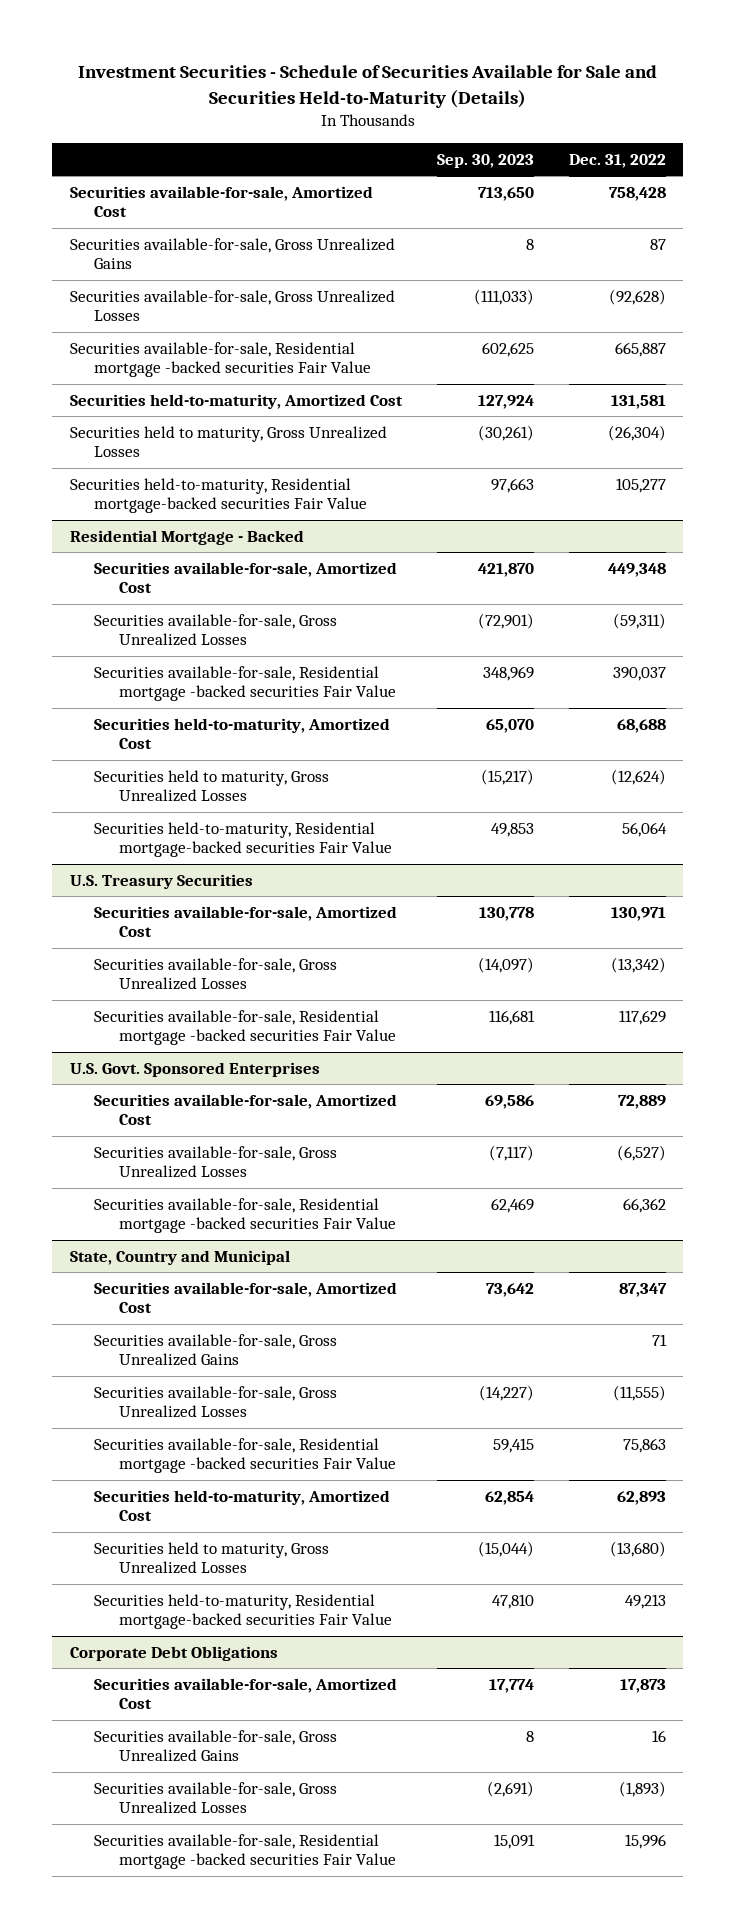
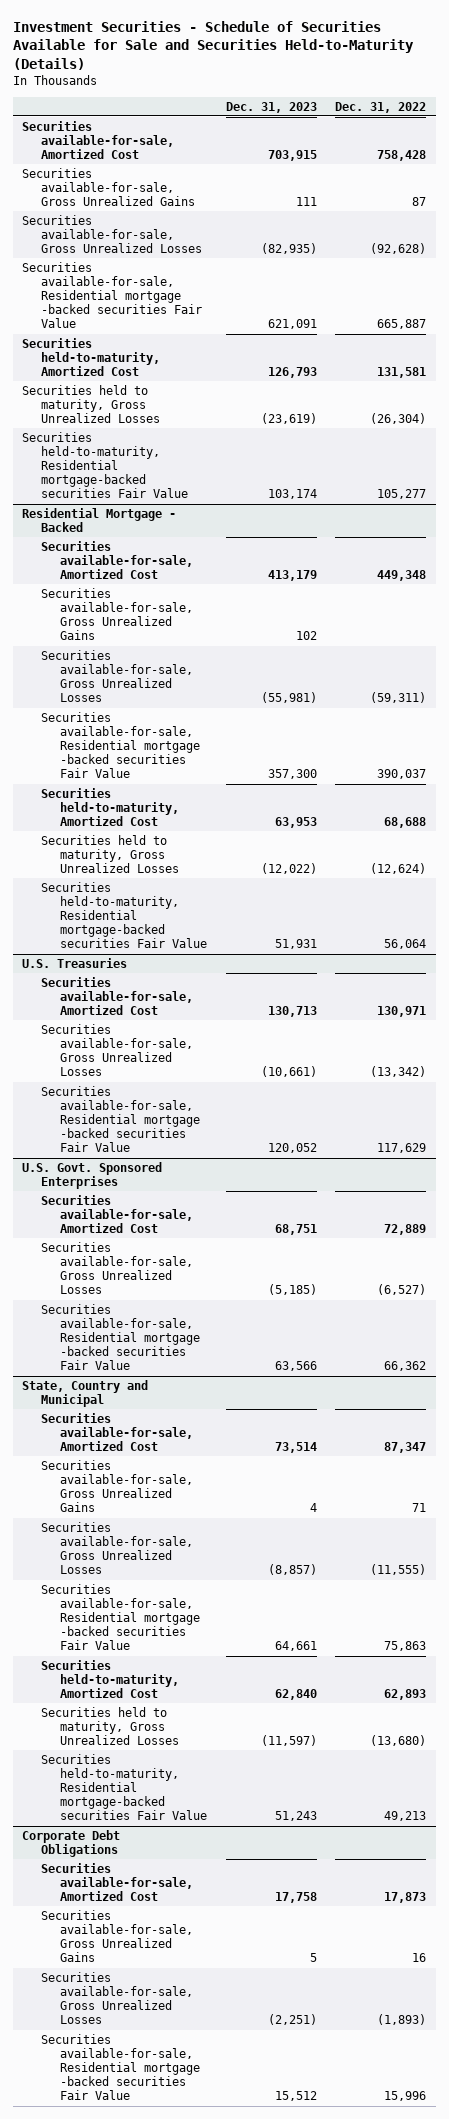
- | Sep. 30, 2023 | Dec. 31, 2022
+ | Dec. 31, 2023 | Dec. 31, 2022
@ Residential Mortgage - Backed
+ Securities available-for-sale, Gross Unrealized Gains | 102 |
- U.S. Treasury Securities
+ U.S. Treasuries

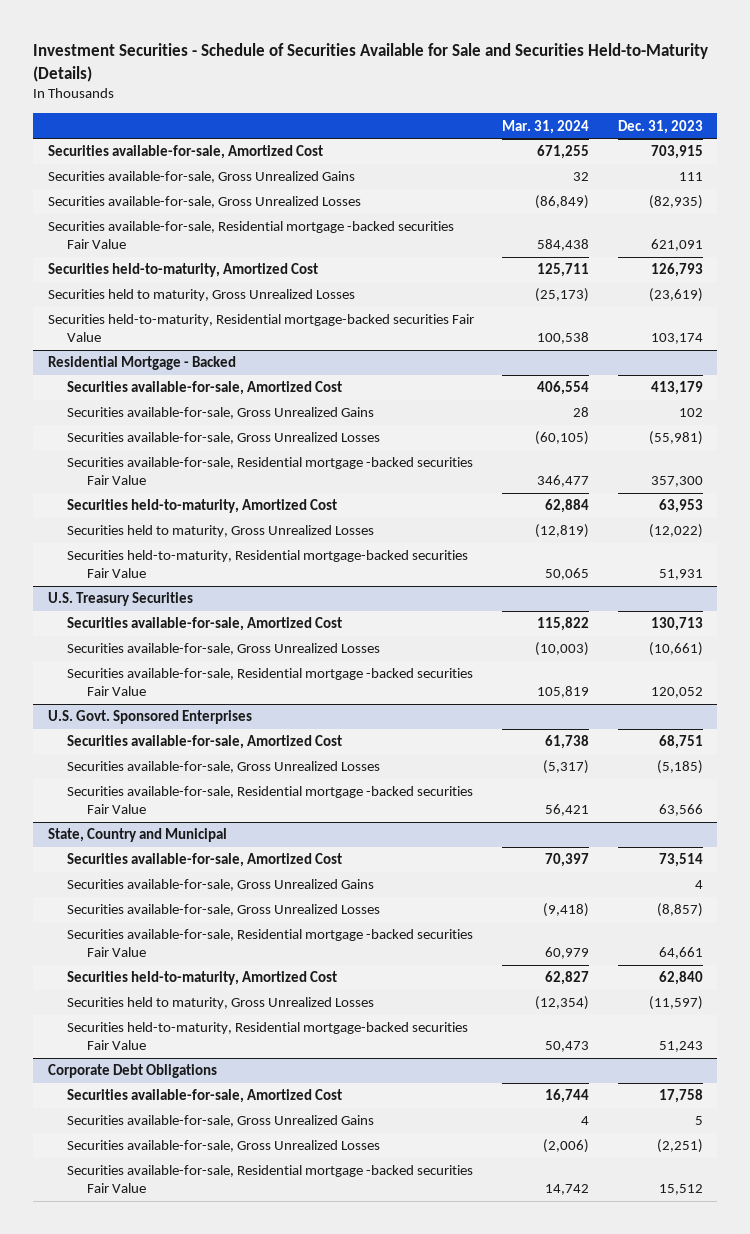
- | Dec. 31, 2023 | Dec. 31, 2022
+ | Mar. 31, 2024 | Dec. 31, 2023
- U.S. Treasuries
+ U.S. Treasury Securities

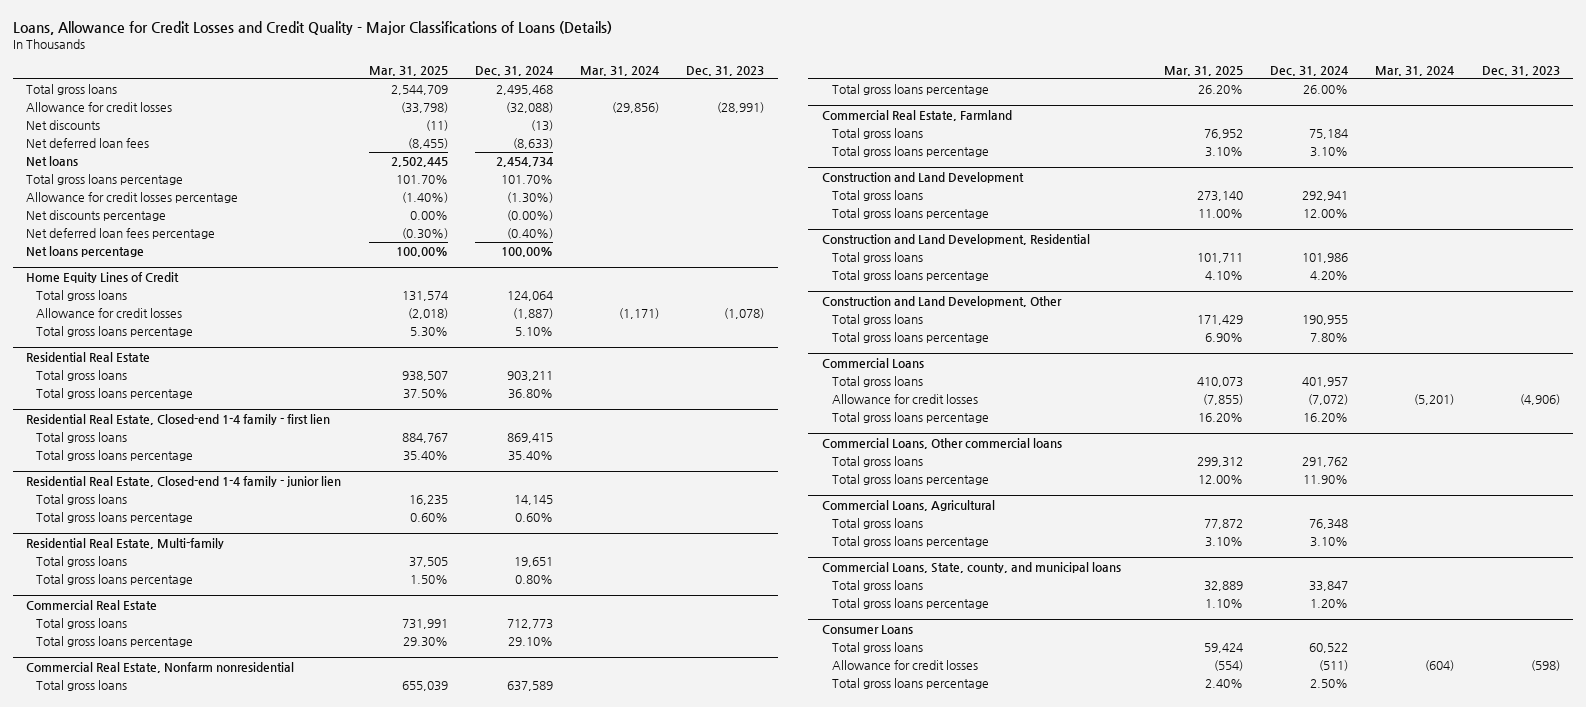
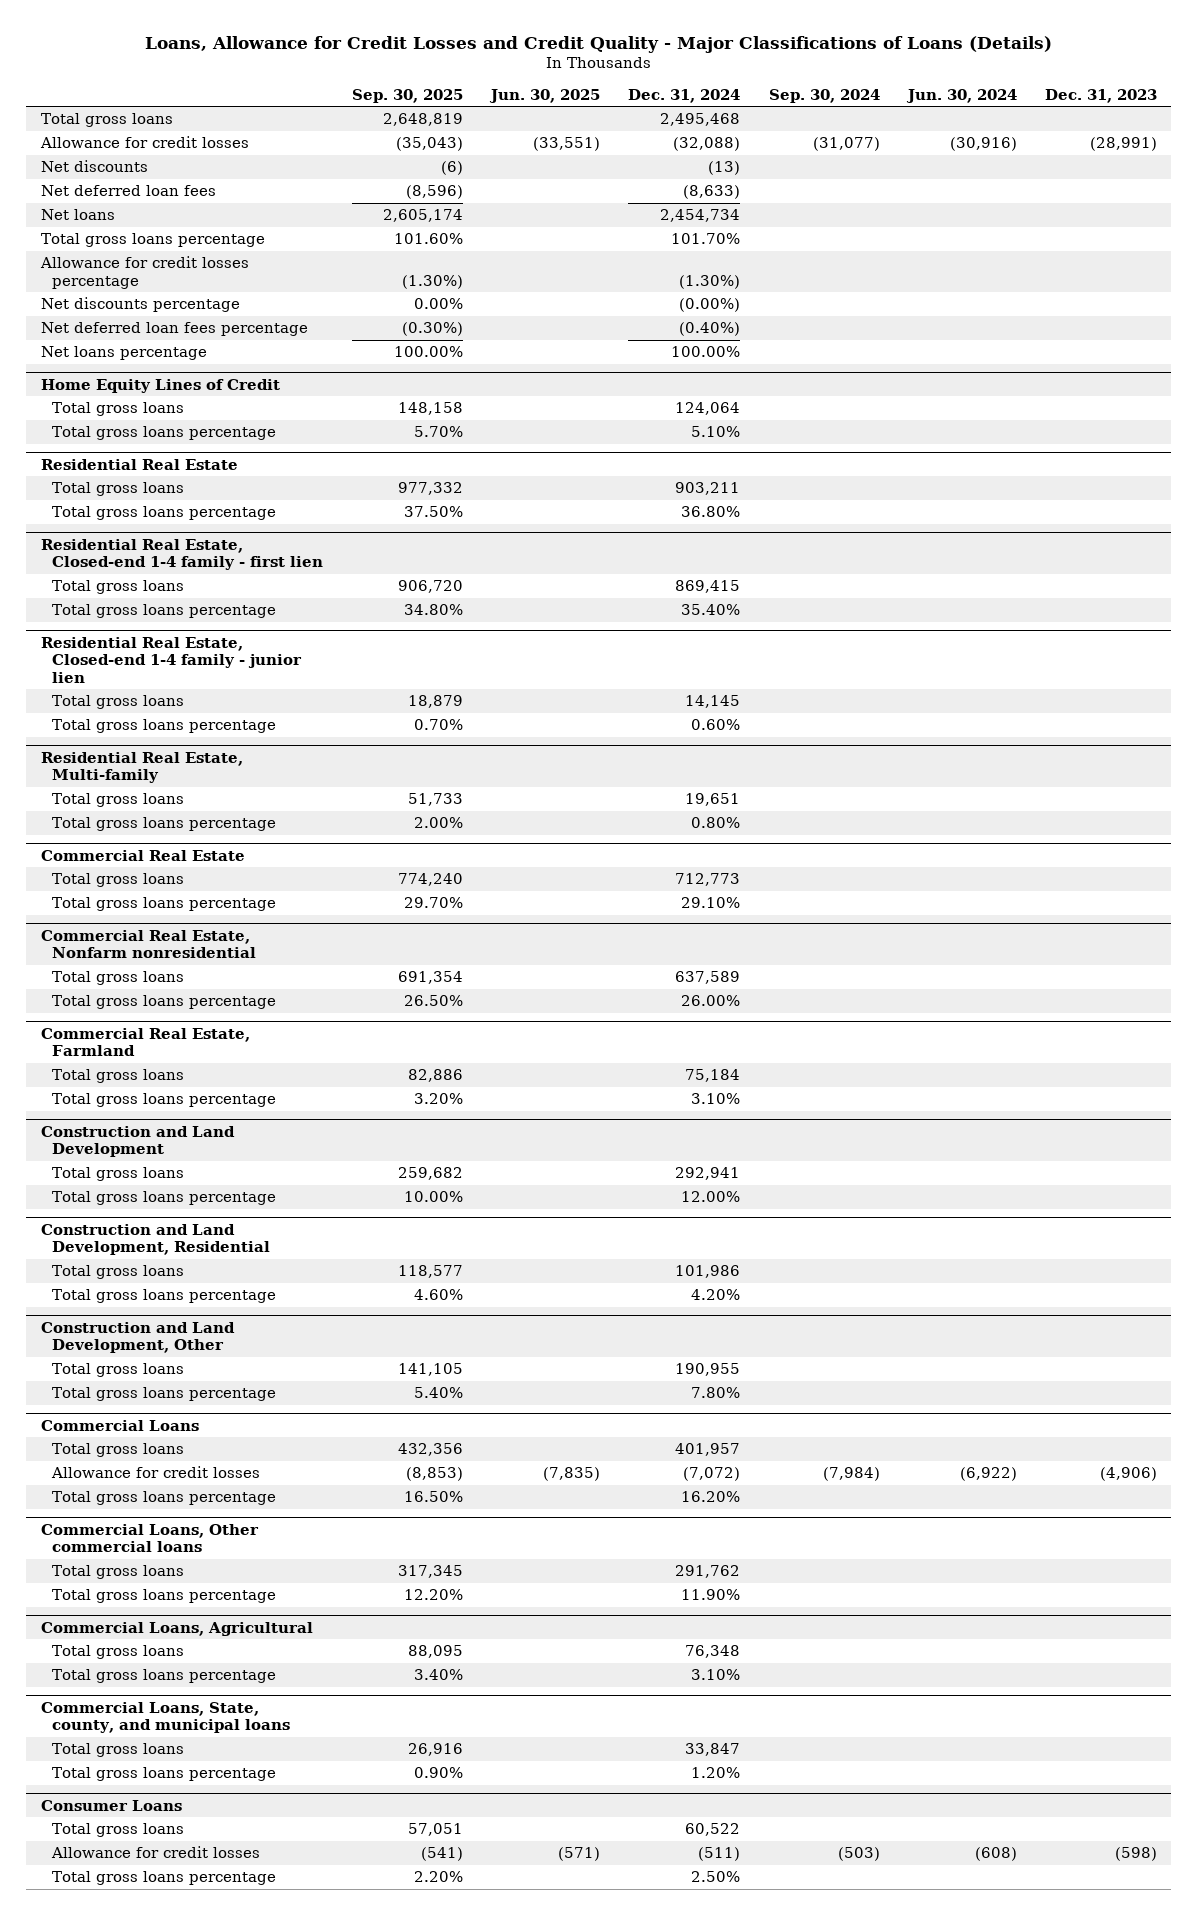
- | Mar. 31, 2025 | Dec. 31, 2024 | Mar. 31, 2024 | Dec. 31, 2023
+ | Sep. 30, 2025 | Jun. 30, 2025 | Dec. 31, 2024 | Sep. 30, 2024 | Jun. 30, 2024 | Dec. 31, 2023
@ Home Equity Lines of Credit
- Allowance for credit losses | (2,018) | (1,887) | (1,171) | (1,078)

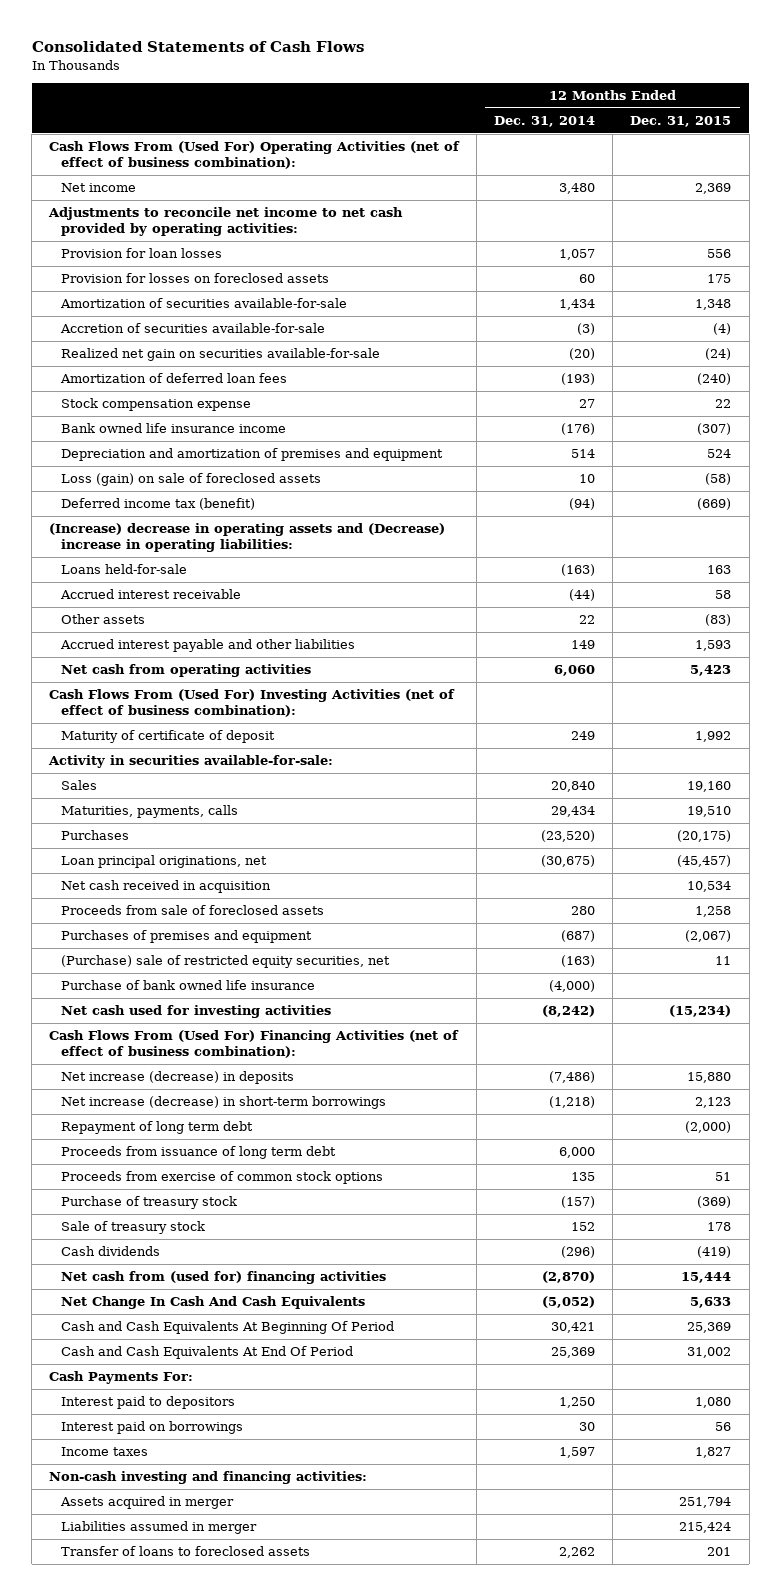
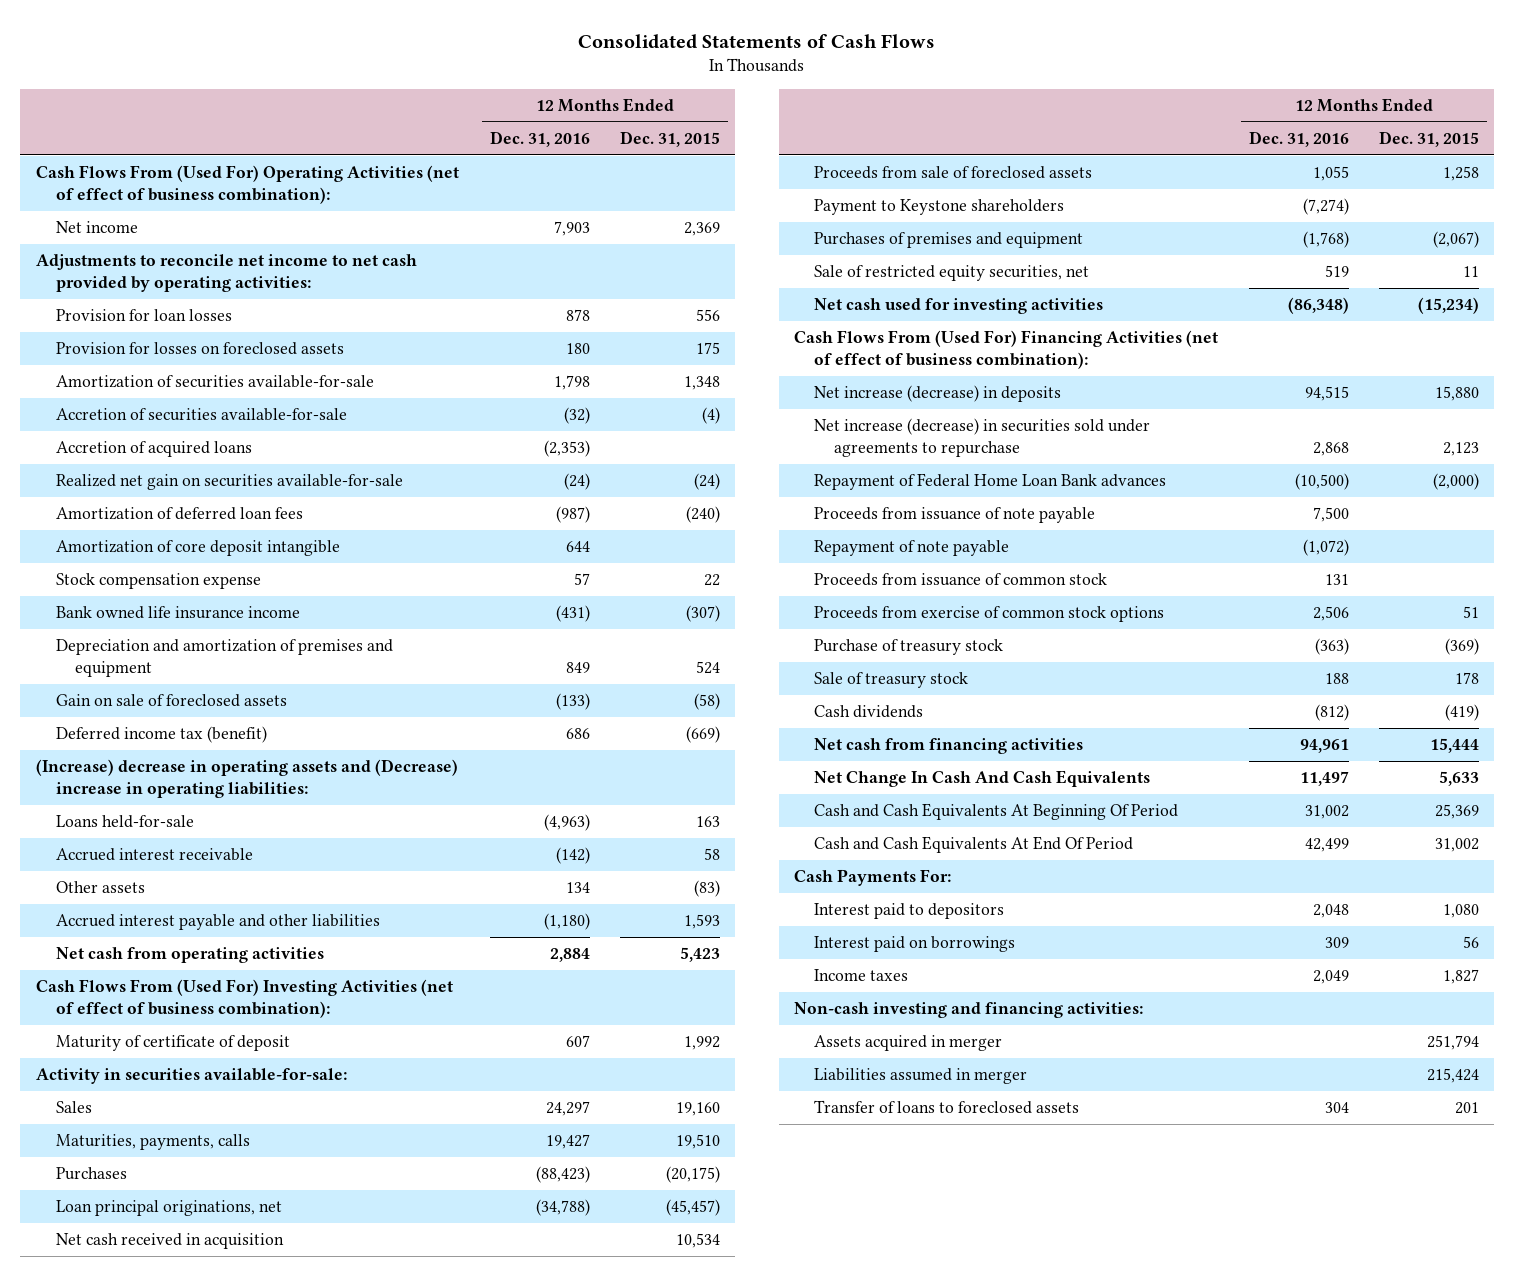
- | 12 Months Ended Dec. 31, 2014 | 12 Months Ended Dec. 31, 2015
+ | 12 Months Ended Dec. 31, 2016 | 12 Months Ended Dec. 31, 2015
+ Accretion of acquired loans | (2,353) |
+ Amortization of core deposit intangible | 644 |
- Loss (gain) on sale of foreclosed assets | 10 | (58)
+ Gain on sale of foreclosed assets | (133) | (58)
+ Payment to Keystone shareholders | (7,274) |
- (Purchase) sale of restricted equity securities, net | (163) | 11
- Purchase of bank owned life insurance | (4,000) |
+ Sale of restricted equity securities, net | 519 | 11
- Net increase (decrease) in short-term borrowings | (1,218) | 2,123
- Repayment of long term debt | | (2,000)
- Proceeds from issuance of long term debt | 6,000 |
+ Net increase (decrease) in securities sold under agreements to repurchase | 2,868 | 2,123
+ Repayment of Federal Home Loan Bank advances | (10,500) | (2,000)
+ Proceeds from issuance of note payable | 7,500 |
+ Repayment of note payable | (1,072) |
+ Proceeds from issuance of common stock | 131 |
- Net cash from (used for) financing activities | (2,870) | 15,444
+ Net cash from financing activities | 94,961 | 15,444

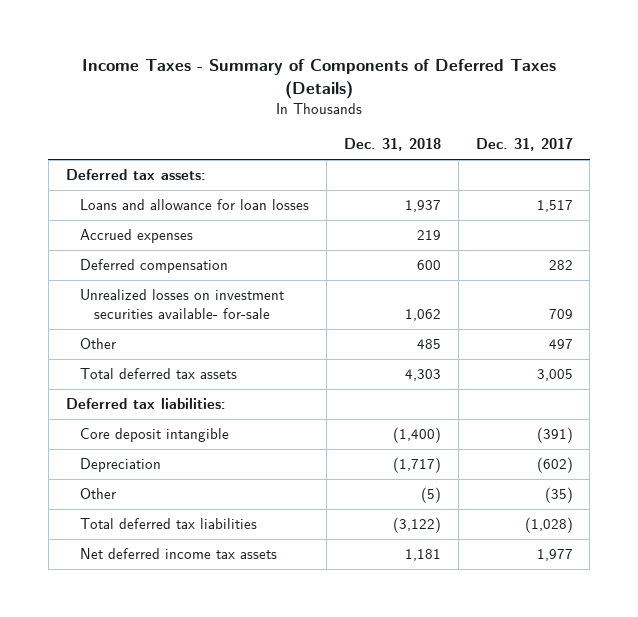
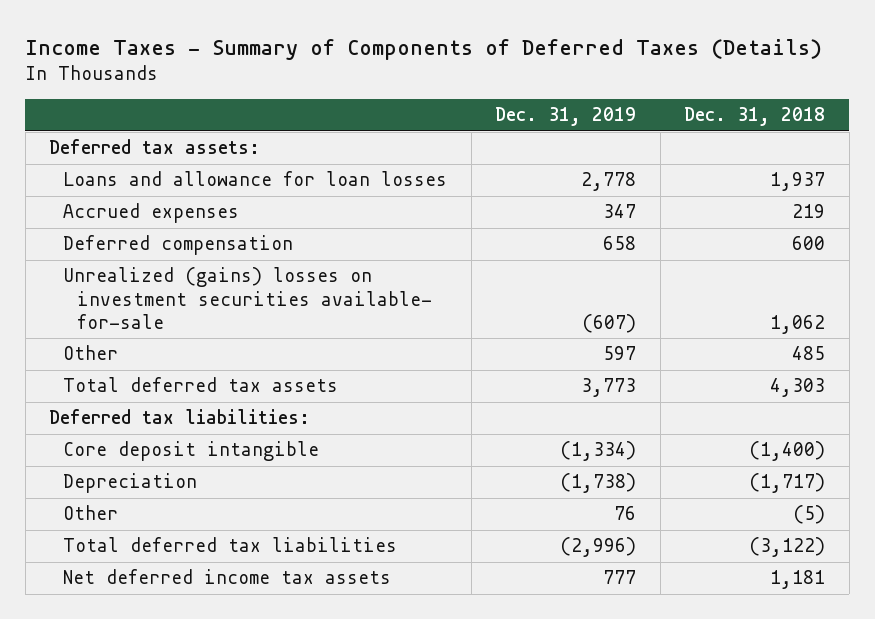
- | Dec. 31, 2018 | Dec. 31, 2017
+ | Dec. 31, 2019 | Dec. 31, 2018
- Unrealized losses on investment securities available- for-sale | 1,062 | 709
+ Unrealized (gains) losses on investment securities available- for-sale | (607) | 1,062

